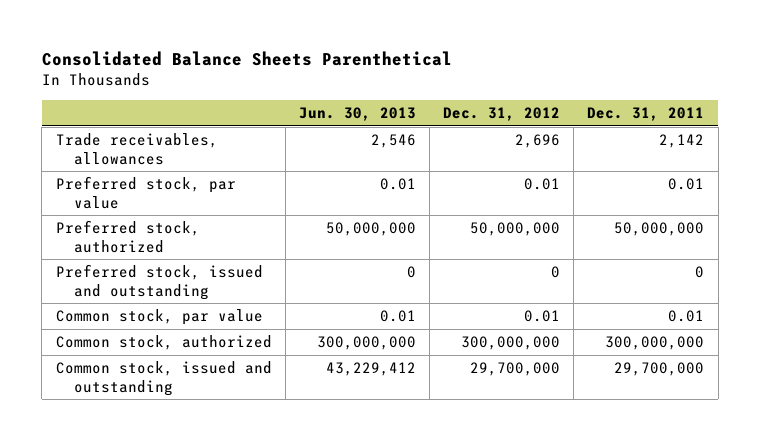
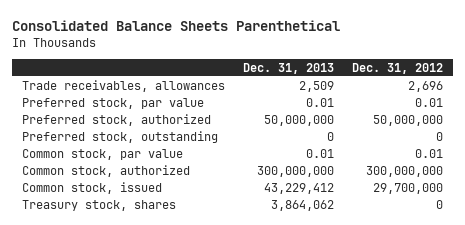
- | Jun. 30, 2013 | Dec. 31, 2012 | Dec. 31, 2011
+ | Dec. 31, 2013 | Dec. 31, 2012
- Preferred stock, issued and outstanding | 0 | 0 | 0
+ Preferred stock, outstanding | 0 | 0
- Common stock, issued and outstanding | 43,229,412 | 29,700,000 | 29,700,000
+ Common stock, issued | 43,229,412 | 29,700,000
+ Treasury stock, shares | 3,864,062 | 0

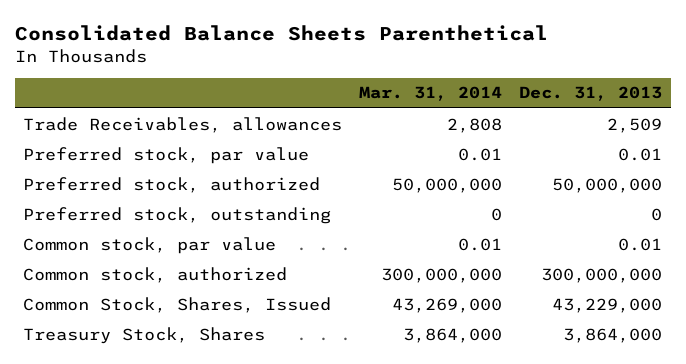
- | Dec. 31, 2013 | Dec. 31, 2012
+ | Mar. 31, 2014 | Dec. 31, 2013
- Trade receivables, allowances | 2,509 | 2,696
+ Trade Receivables, allowances | 2,808 | 2,509
- Common stock, issued | 43,229,412 | 29,700,000
- Treasury stock, shares | 3,864,062 | 0
+ Common Stock, Shares, Issued | 43,269,000 | 43,229,000
+ Treasury Stock, Shares | 3,864,000 | 3,864,000

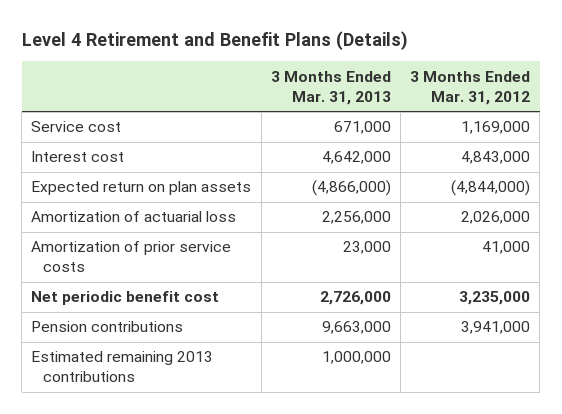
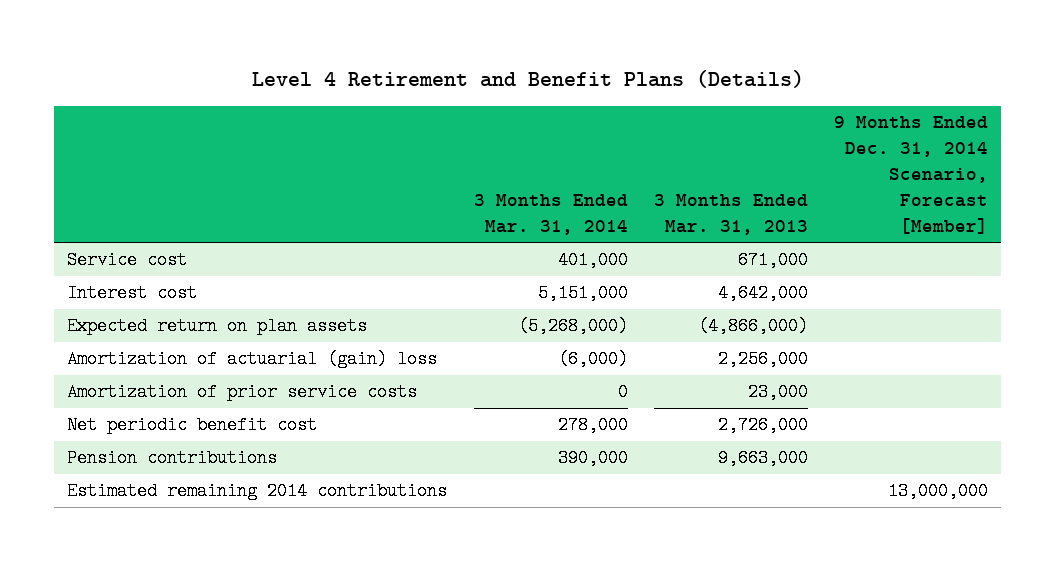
- | 3 Months Ended Mar. 31, 2013 | 3 Months Ended Mar. 31, 2012
+ | 3 Months Ended Mar. 31, 2014 | 3 Months Ended Mar. 31, 2013 | 9 Months Ended Dec. 31, 2014 Scenario, Forecast [Member]
- Amortization of actuarial loss | 2,256,000 | 2,026,000
+ Amortization of actuarial (gain) loss | (6,000) | 2,256,000 |
- Estimated remaining 2013 contributions | 1,000,000 |
+ Estimated remaining 2014 contributions | | | 13,000,000

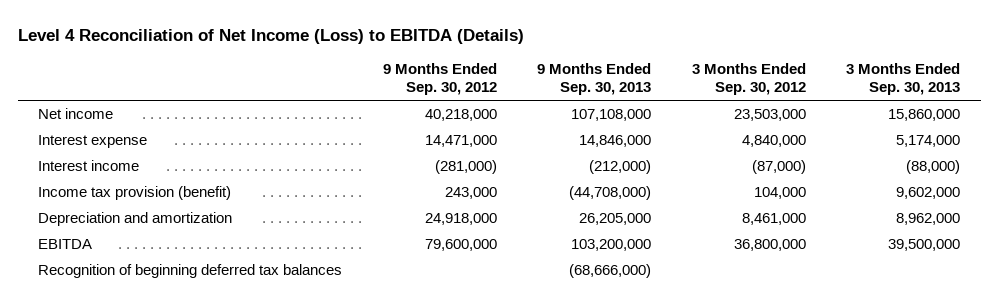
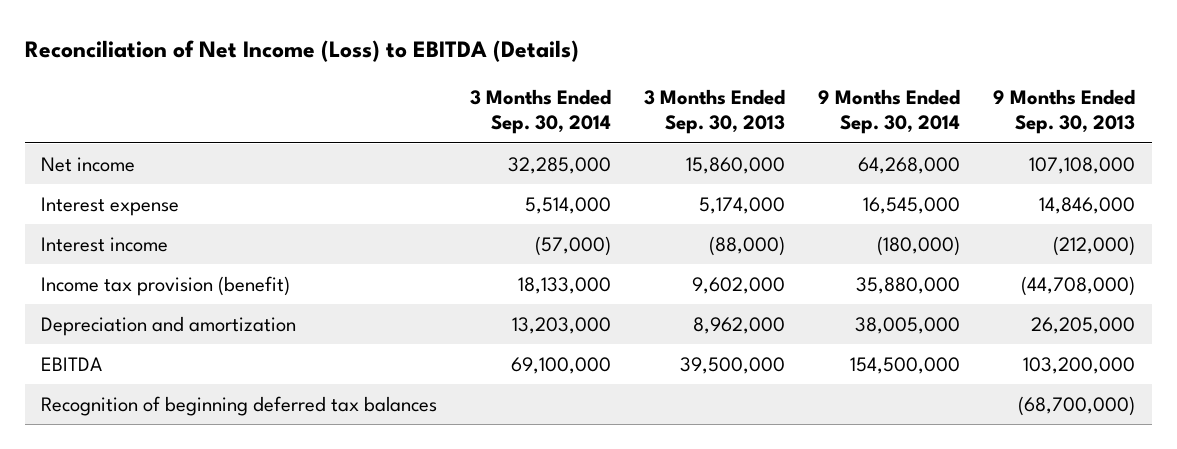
- Level 4 Reconciliation of Net Income (Loss) to EBITDA (Details)
+ Reconciliation of Net Income (Loss) to EBITDA (Details)
- | 9 Months Ended Sep. 30, 2012 | 9 Months Ended Sep. 30, 2013 | 3 Months Ended Sep. 30, 2012 | 3 Months Ended Sep. 30, 2013
+ | 3 Months Ended Sep. 30, 2014 | 3 Months Ended Sep. 30, 2013 | 9 Months Ended Sep. 30, 2014 | 9 Months Ended Sep. 30, 2013
- Recognition of beginning deferred tax balances | | (68,666,000) | |
+ Recognition of beginning deferred tax balances | | | | (68,700,000)

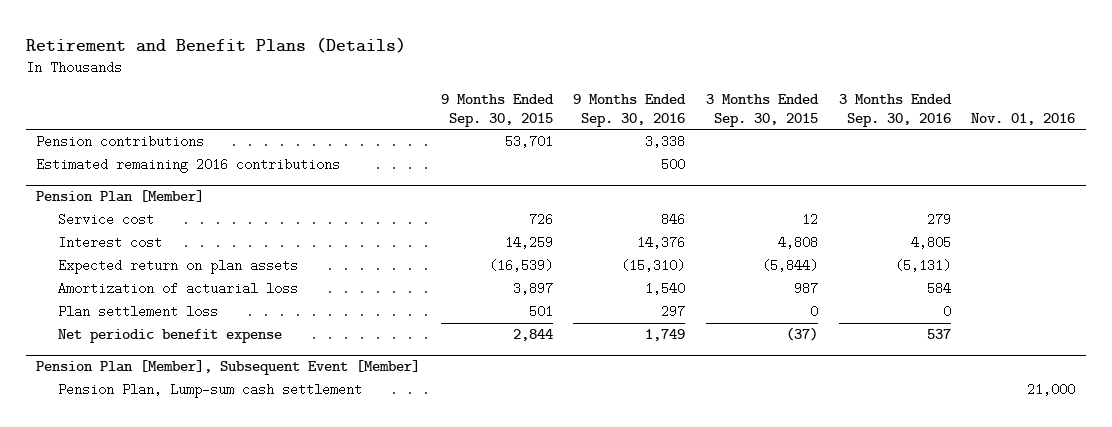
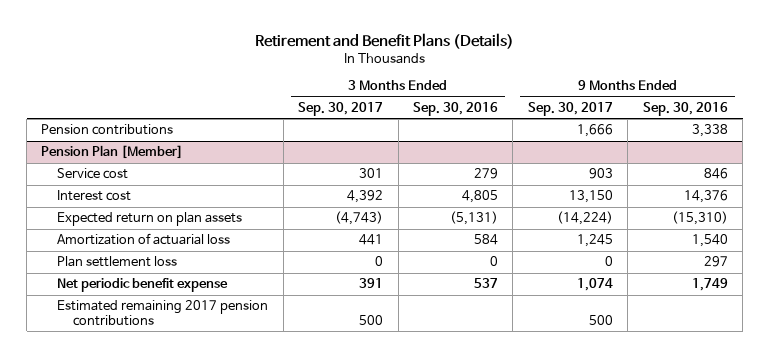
- | 9 Months Ended Sep. 30, 2015 | 9 Months Ended Sep. 30, 2016 | 3 Months Ended Sep. 30, 2015 | 3 Months Ended Sep. 30, 2016 | Nov. 01, 2016
+ | 3 Months Ended Sep. 30, 2017 | 3 Months Ended Sep. 30, 2016 | 9 Months Ended Sep. 30, 2017 | 9 Months Ended Sep. 30, 2016
- Estimated remaining 2016 contributions | | 500 | | |
- Pension Plan [Member], Subsequent Event [Member]
- Pension Plan, Lump-sum cash settlement | | | | | 21,000
@ Pension Plan [Member]
+ Estimated remaining 2017 pension contributions | 500 | | 500 |

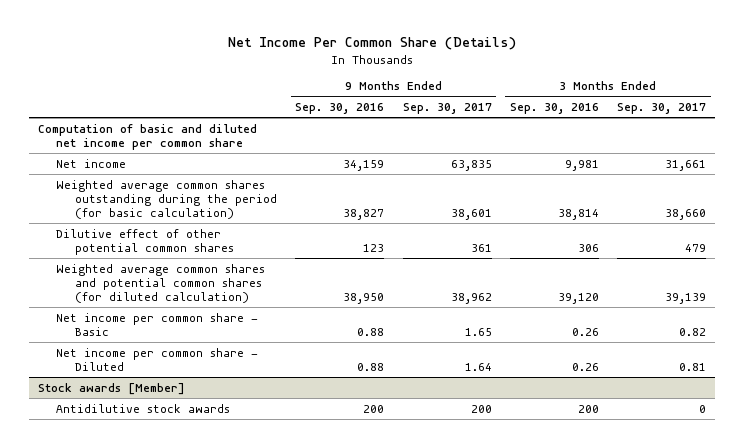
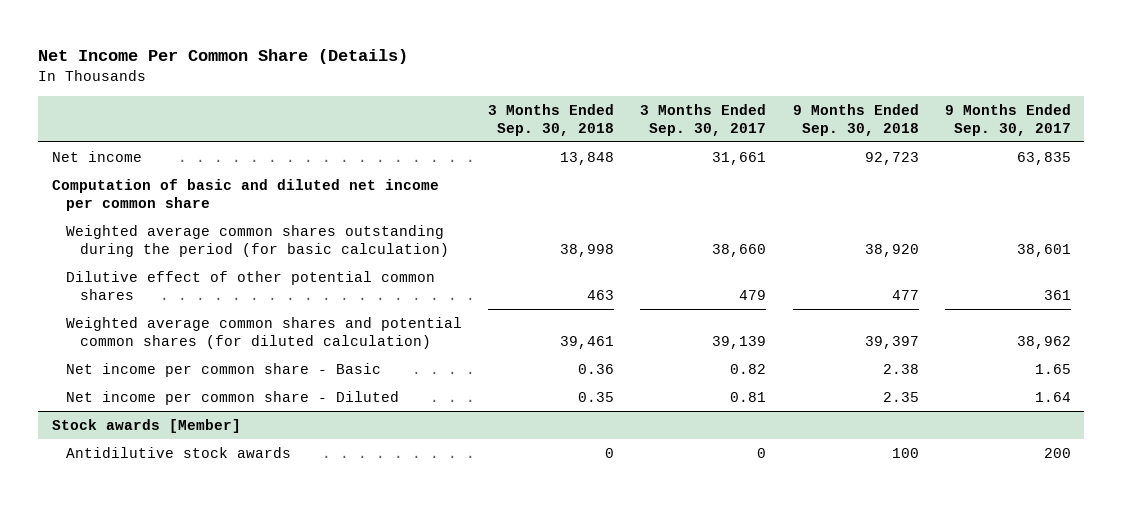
- | 9 Months Ended Sep. 30, 2016 | 9 Months Ended Sep. 30, 2017 | 3 Months Ended Sep. 30, 2016 | 3 Months Ended Sep. 30, 2017
+ | 3 Months Ended Sep. 30, 2018 | 3 Months Ended Sep. 30, 2017 | 9 Months Ended Sep. 30, 2018 | 9 Months Ended Sep. 30, 2017
moved down: Computation of basic and diluted net income per common share

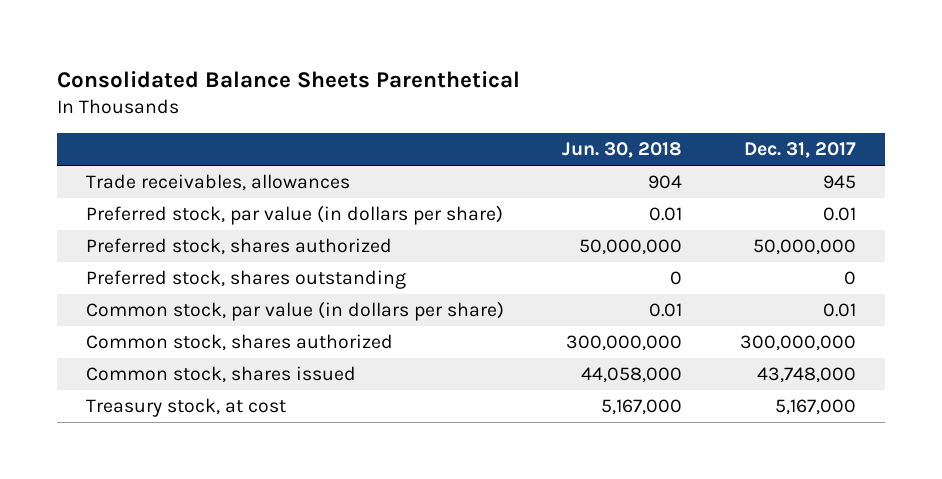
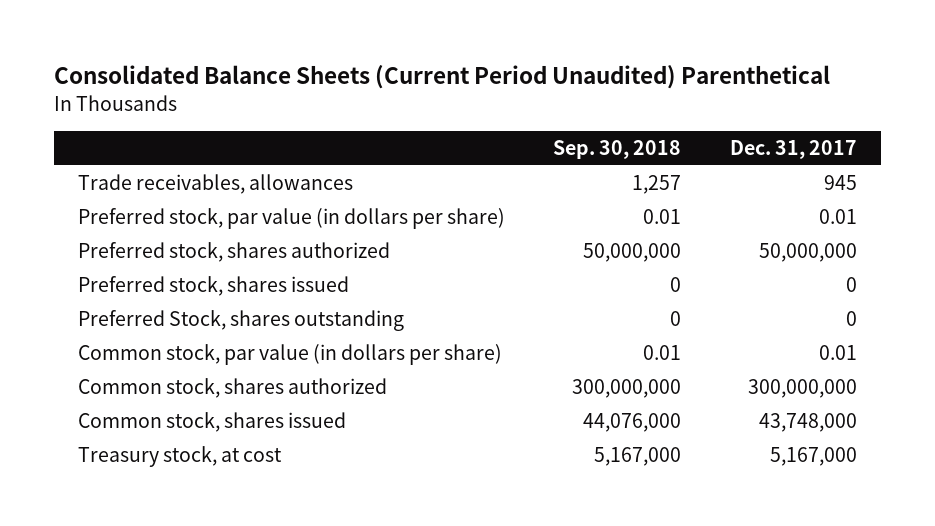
- Consolidated Balance Sheets Parenthetical
+ Consolidated Balance Sheets (Current Period Unaudited) Parenthetical
- | Jun. 30, 2018 | Dec. 31, 2017
+ | Sep. 30, 2018 | Dec. 31, 2017
- Preferred stock, shares outstanding | 0 | 0
+ Preferred stock, shares issued | 0 | 0
+ Preferred Stock, shares outstanding | 0 | 0

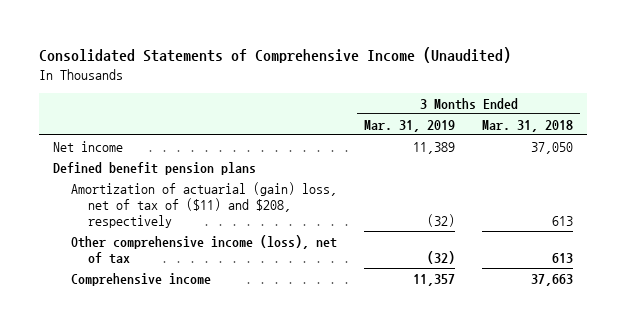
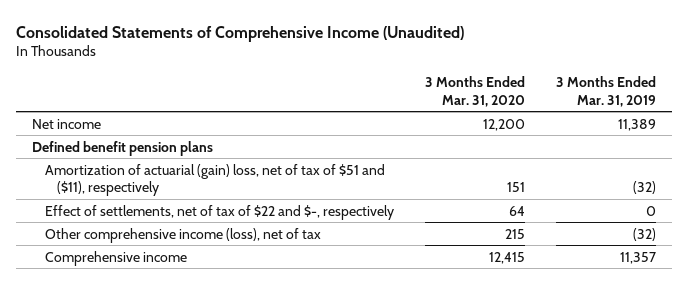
- | 3 Months Ended Mar. 31, 2019 | 3 Months Ended Mar. 31, 2018
+ | 3 Months Ended Mar. 31, 2020 | 3 Months Ended Mar. 31, 2019
- Amortization of actuarial (gain) loss, net of tax of ($11) and $208, respectively | (32) | 613
+ Amortization of actuarial (gain) loss, net of tax of $51 and ($11), respectively | 151 | (32)
+ Effect of settlements, net of tax of $22 and $-, respectively | 64 | 0

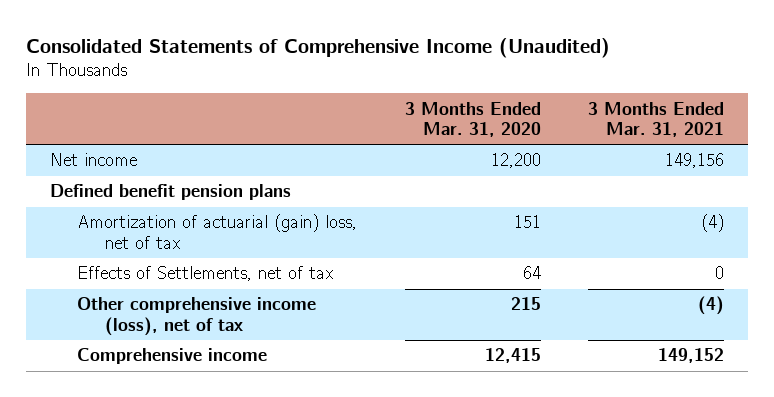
- | 3 Months Ended Mar. 31, 2020 | 3 Months Ended Mar. 31, 2019
+ | 3 Months Ended Mar. 31, 2020 | 3 Months Ended Mar. 31, 2021
- Amortization of actuarial (gain) loss, net of tax of $51 and ($11), respectively | 151 | (32)
- Effect of settlements, net of tax of $22 and $-, respectively | 64 | 0
+ Amortization of actuarial (gain) loss, net of tax | 151 | (4)
+ Effects of Settlements, net of tax | 64 | 0

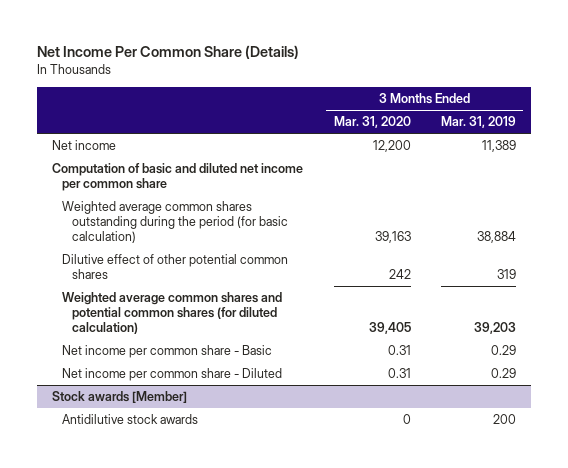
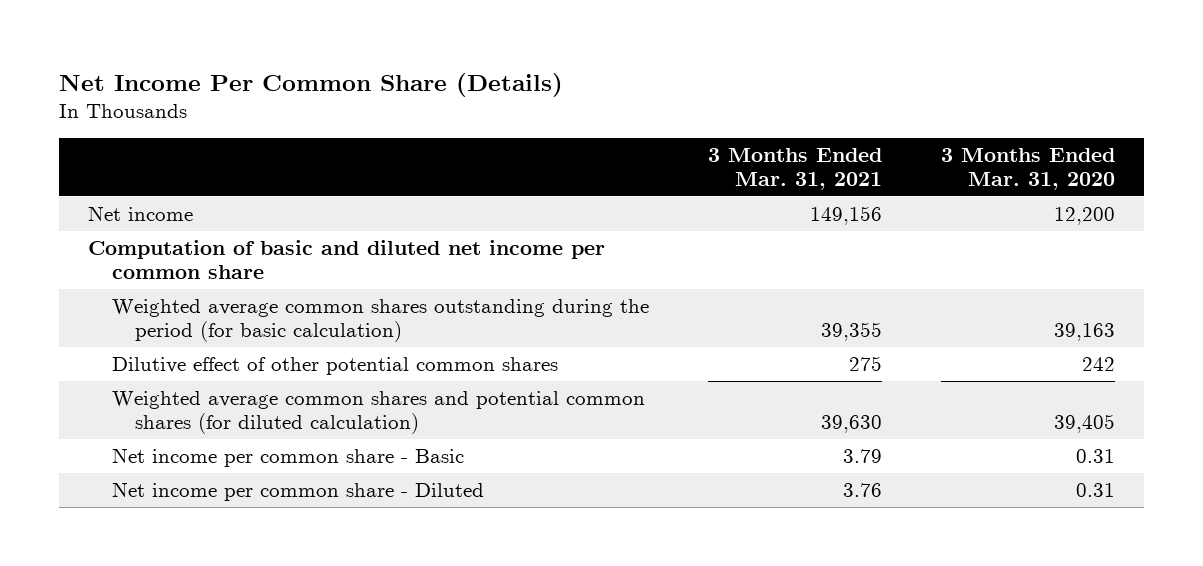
- | 3 Months Ended Mar. 31, 2020 | 3 Months Ended Mar. 31, 2019
+ | 3 Months Ended Mar. 31, 2021 | 3 Months Ended Mar. 31, 2020
- Stock awards [Member]
- Antidilutive stock awards | 0 | 200

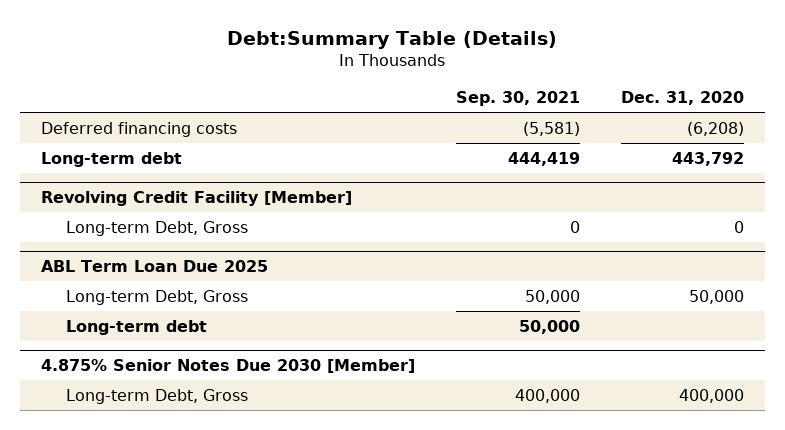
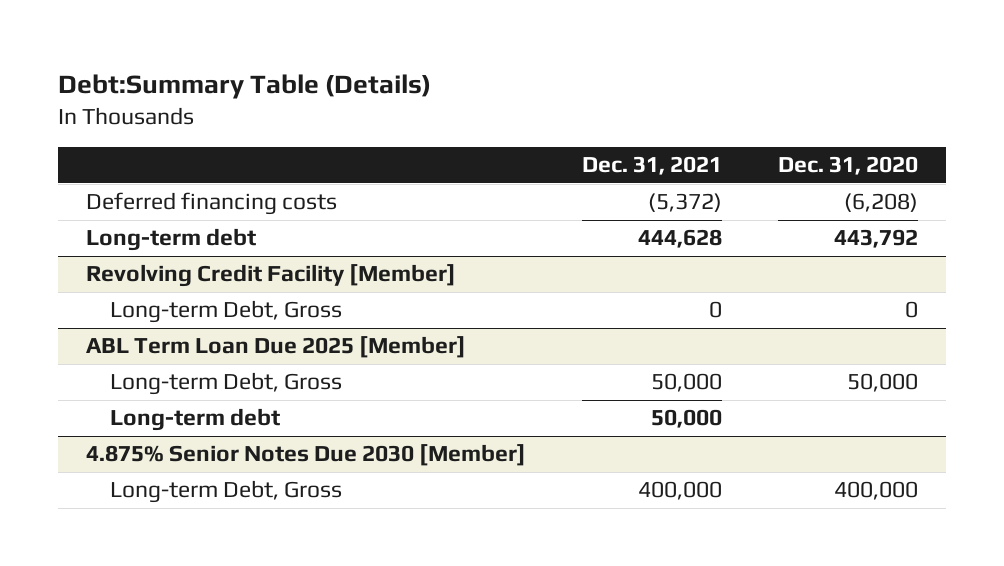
- | Sep. 30, 2021 | Dec. 31, 2020
+ | Dec. 31, 2021 | Dec. 31, 2020
- ABL Term Loan Due 2025
+ ABL Term Loan Due 2025 [Member]

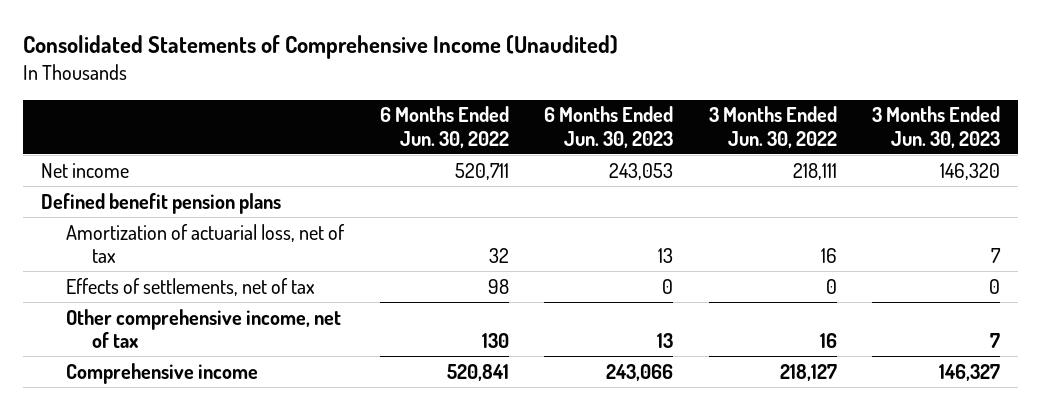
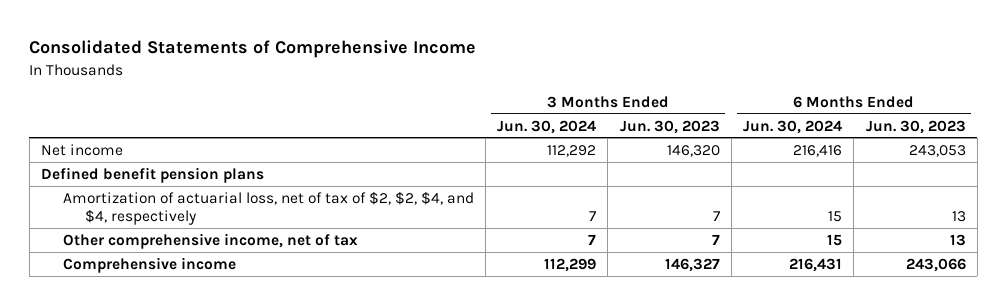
- Consolidated Statements of Comprehensive Income (Unaudited)
+ Consolidated Statements of Comprehensive Income
- | 6 Months Ended Jun. 30, 2022 | 6 Months Ended Jun. 30, 2023 | 3 Months Ended Jun. 30, 2022 | 3 Months Ended Jun. 30, 2023
+ | 3 Months Ended Jun. 30, 2024 | 3 Months Ended Jun. 30, 2023 | 6 Months Ended Jun. 30, 2024 | 6 Months Ended Jun. 30, 2023
- Amortization of actuarial loss, net of tax | 32 | 13 | 16 | 7
- Effects of settlements, net of tax | 98 | 0 | 0 | 0
+ Amortization of actuarial loss, net of tax of $2, $2, $4, and $4, respectively | 7 | 7 | 15 | 13

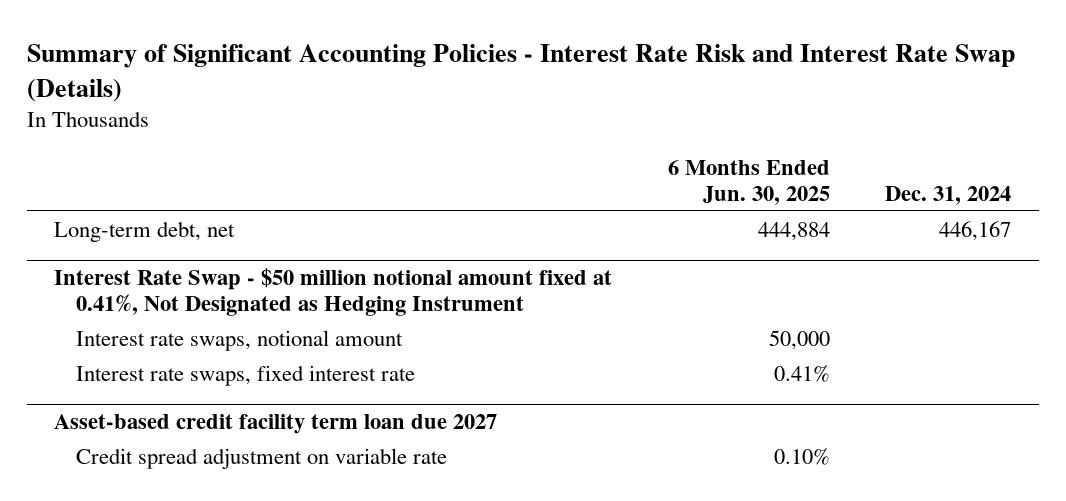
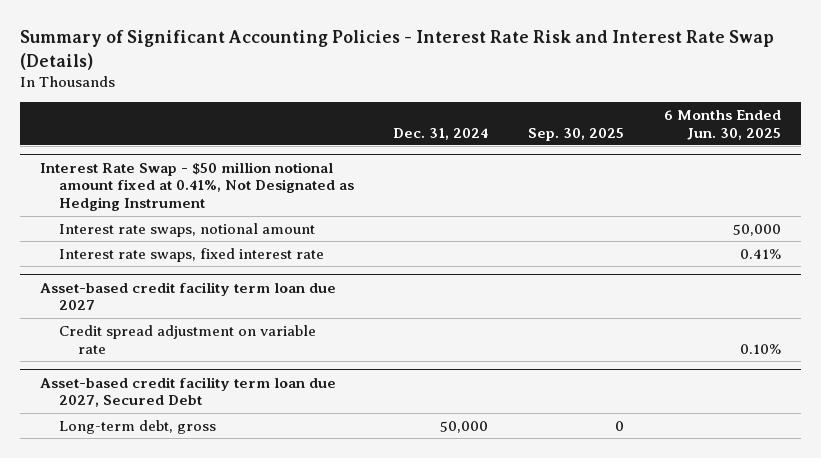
- | 6 Months Ended Jun. 30, 2025 | Dec. 31, 2024
+ | Dec. 31, 2024 | Sep. 30, 2025 | 6 Months Ended Jun. 30, 2025
- Long-term debt, net | 444,884 | 446,167
+ Asset-based credit facility term loan due 2027, Secured Debt
+ Long-term debt, gross | 50,000 | 0 |

